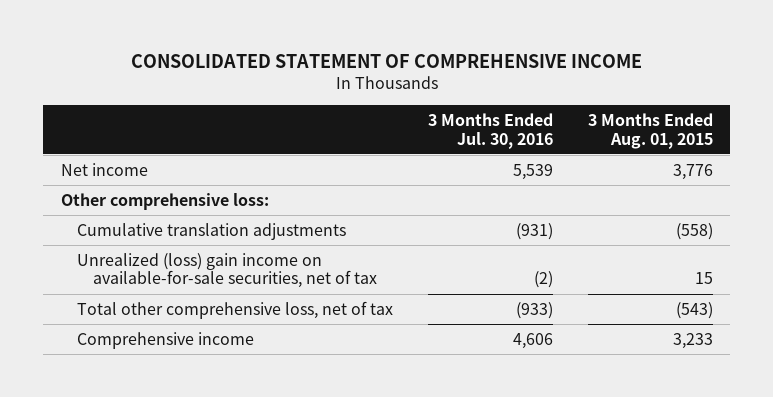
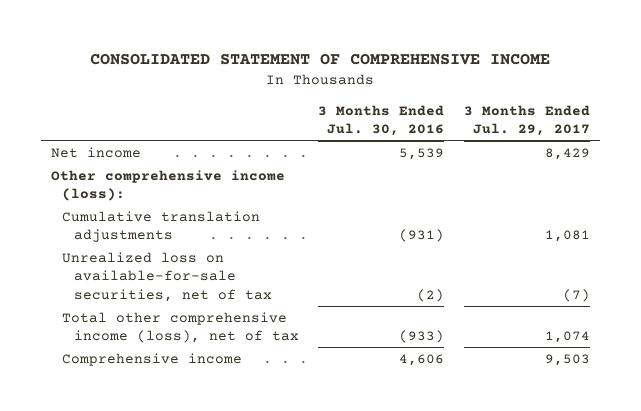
- | 3 Months Ended Jul. 30, 2016 | 3 Months Ended Aug. 01, 2015
+ | 3 Months Ended Jul. 30, 2016 | 3 Months Ended Jul. 29, 2017
- Other comprehensive loss:
+ Other comprehensive income (loss):
- Unrealized (loss) gain income on available-for-sale securities, net of tax | (2) | 15
- Total other comprehensive loss, net of tax | (933) | (543)
+ Unrealized loss on available-for-sale securities, net of tax | (2) | (7)
+ Total other comprehensive income (loss), net of tax | (933) | 1,074

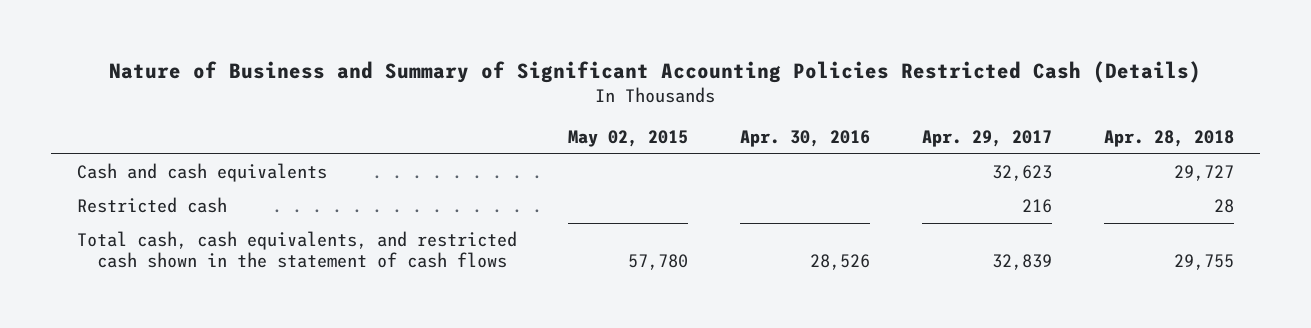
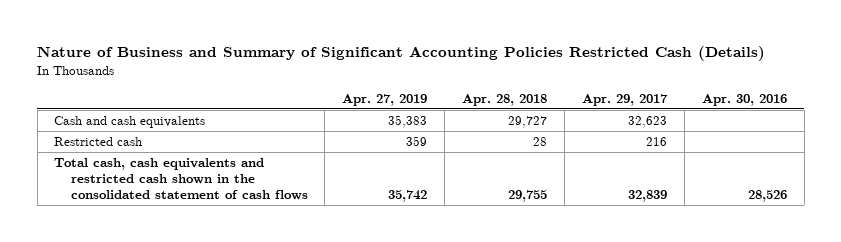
- | May 02, 2015 | Apr. 30, 2016 | Apr. 29, 2017 | Apr. 28, 2018
+ | Apr. 27, 2019 | Apr. 28, 2018 | Apr. 29, 2017 | Apr. 30, 2016
- Total cash, cash equivalents, and restricted cash shown in the statement of cash flows | 57,780 | 28,526 | 32,839 | 29,755
+ Total cash, cash equivalents and restricted cash shown in the consolidated statement of cash flows | 35,742 | 29,755 | 32,839 | 28,526

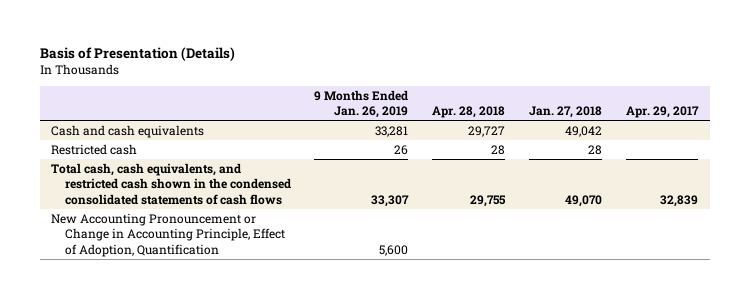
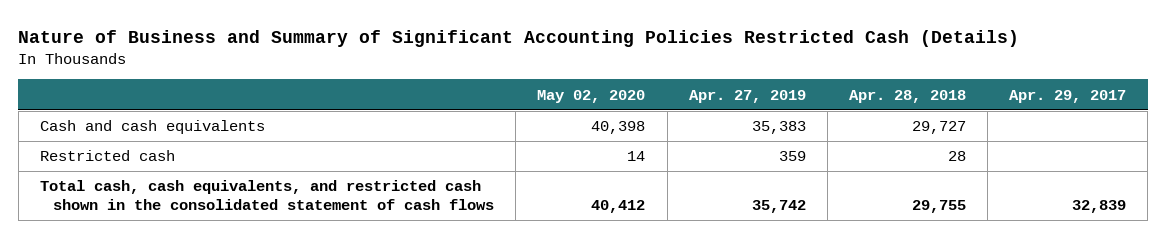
- Basis of Presentation (Details)
+ Nature of Business and Summary of Significant Accounting Policies Restricted Cash (Details)
- | 9 Months Ended Jan. 26, 2019 | Apr. 28, 2018 | Jan. 27, 2018 | Apr. 29, 2017
+ | May 02, 2020 | Apr. 27, 2019 | Apr. 28, 2018 | Apr. 29, 2017
- Total cash, cash equivalents, and restricted cash shown in the condensed consolidated statements of cash flows | 33,307 | 29,755 | 49,070 | 32,839
- New Accounting Pronouncement or Change in Accounting Principle, Effect of Adoption, Quantification | 5,600 | | |
+ Total cash, cash equivalents, and restricted cash shown in the consolidated statement of cash flows | 40,412 | 35,742 | 29,755 | 32,839

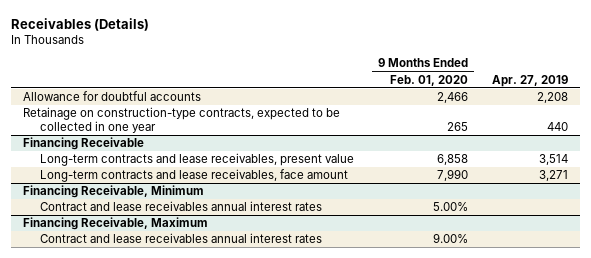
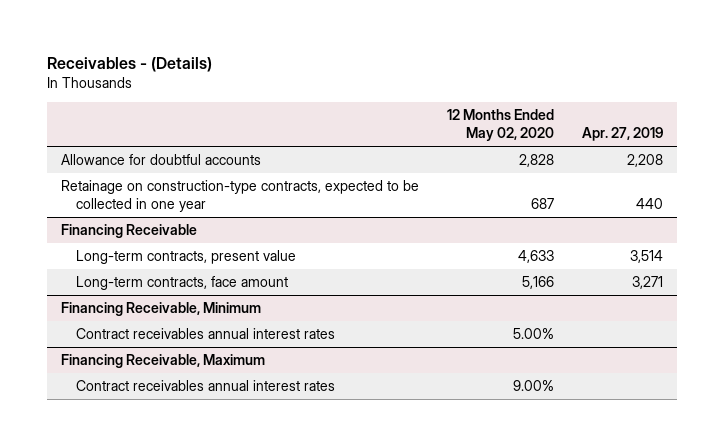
- Receivables (Details)
+ Receivables - (Details)
- | 9 Months Ended Feb. 01, 2020 | Apr. 27, 2019
+ | 12 Months Ended May 02, 2020 | Apr. 27, 2019
@ Financing Receivable
- Long-term contracts and lease receivables, present value | 6,858 | 3,514
- Long-term contracts and lease receivables, face amount | 7,990 | 3,271
+ Long-term contracts, present value | 4,633 | 3,514
+ Long-term contracts, face amount | 5,166 | 3,271
@ Financing Receivable, Minimum
- Contract and lease receivables annual interest rates | 5.00% |
+ Contract receivables annual interest rates | 5.00% |
@ Financing Receivable, Maximum
- Contract and lease receivables annual interest rates | 9.00% |
+ Contract receivables annual interest rates | 9.00% |

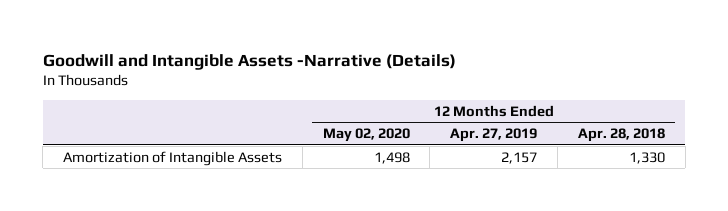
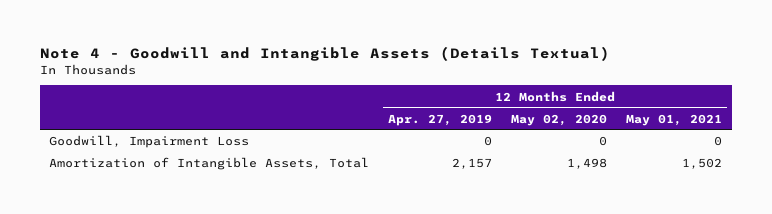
- Goodwill and Intangible Assets -Narrative (Details)
+ Note 4 - Goodwill and Intangible Assets (Details Textual)
- | 12 Months Ended May 02, 2020 | 12 Months Ended Apr. 27, 2019 | 12 Months Ended Apr. 28, 2018
+ | 12 Months Ended Apr. 27, 2019 | 12 Months Ended May 02, 2020 | 12 Months Ended May 01, 2021
- Amortization of Intangible Assets | 1,498 | 2,157 | 1,330
+ Goodwill, Impairment Loss | 0 | 0 | 0
+ Amortization of Intangible Assets, Total | 2,157 | 1,498 | 1,502

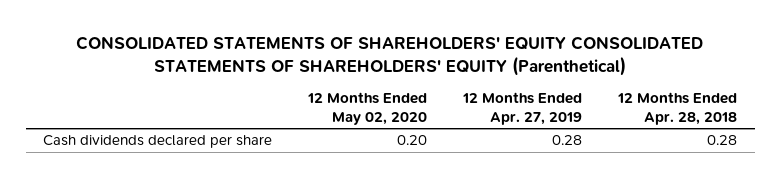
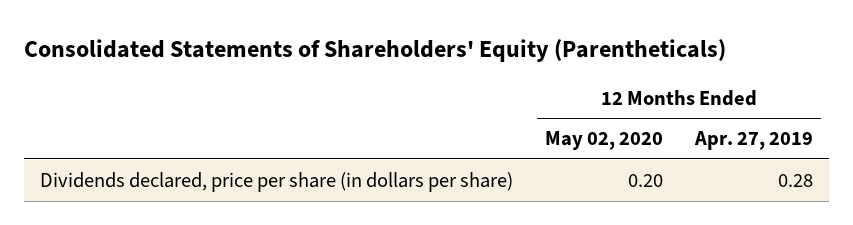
- CONSOLIDATED STATEMENTS OF SHAREHOLDERS' EQUITY CONSOLIDATED STATEMENTS OF SHAREHOLDERS' EQUITY (Parenthetical)
+ Consolidated Statements of Shareholders' Equity (Parentheticals)
- | 12 Months Ended May 02, 2020 | 12 Months Ended Apr. 27, 2019 | 12 Months Ended Apr. 28, 2018
+ | 12 Months Ended May 02, 2020 | 12 Months Ended Apr. 27, 2019
- Cash dividends declared per share | 0.20 | 0.28 | 0.28
+ Dividends declared, price per share (in dollars per share) | 0.20 | 0.28

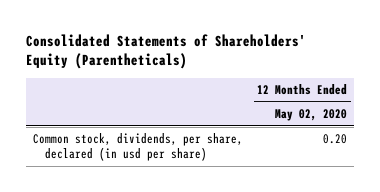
- | 12 Months Ended May 02, 2020 | 12 Months Ended Apr. 27, 2019
+ | 12 Months Ended May 02, 2020
- Dividends declared, price per share (in dollars per share) | 0.20 | 0.28
+ Common stock, dividends, per share, declared (in usd per share) | 0.20

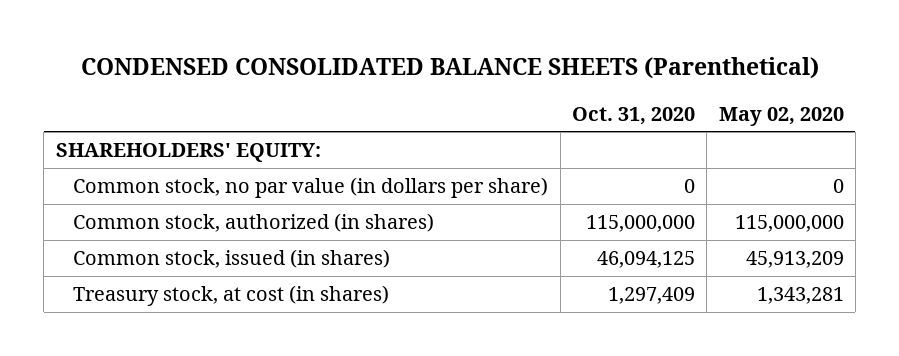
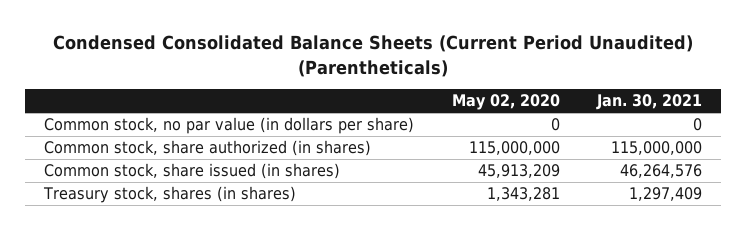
- CONDENSED CONSOLIDATED BALANCE SHEETS (Parenthetical)
+ Condensed Consolidated Balance Sheets (Current Period Unaudited) (Parentheticals)
- | Oct. 31, 2020 | May 02, 2020
+ | May 02, 2020 | Jan. 30, 2021
- SHAREHOLDERS' EQUITY:
- Common stock, authorized (in shares) | 115,000,000 | 115,000,000
- Common stock, issued (in shares) | 46,094,125 | 45,913,209
- Treasury stock, at cost (in shares) | 1,297,409 | 1,343,281
+ Common stock, share authorized (in shares) | 115,000,000 | 115,000,000
+ Common stock, share issued (in shares) | 45,913,209 | 46,264,576
+ Treasury stock, shares (in shares) | 1,343,281 | 1,297,409

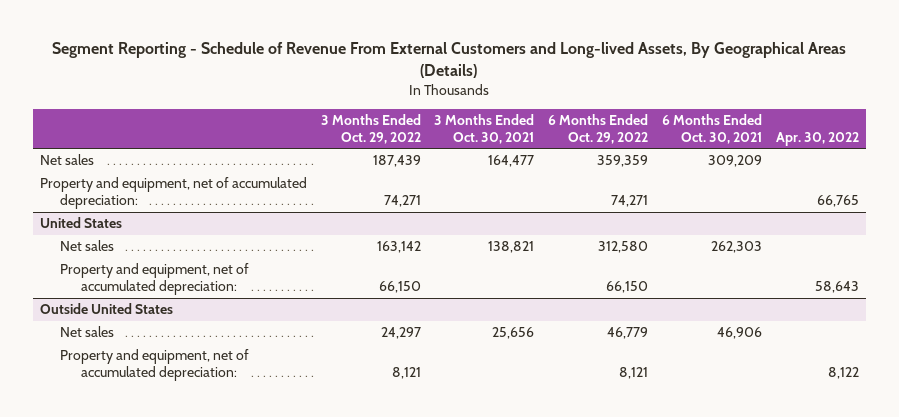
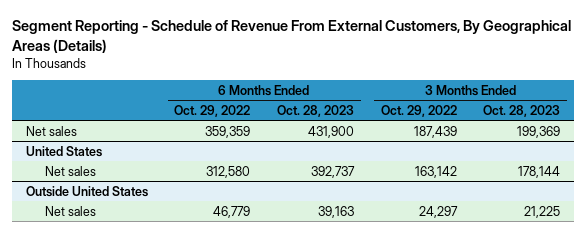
- Segment Reporting - Schedule of Revenue From External Customers and Long-lived Assets, By Geographical Areas (Details)
+ Segment Reporting - Schedule of Revenue From External Customers, By Geographical Areas (Details)
- | 3 Months Ended Oct. 29, 2022 | 3 Months Ended Oct. 30, 2021 | 6 Months Ended Oct. 29, 2022 | 6 Months Ended Oct. 30, 2021 | Apr. 30, 2022
+ | 6 Months Ended Oct. 29, 2022 | 6 Months Ended Oct. 28, 2023 | 3 Months Ended Oct. 29, 2022 | 3 Months Ended Oct. 28, 2023
- Property and equipment, net of accumulated depreciation: | 74,271 | | 74,271 | | 66,765
@ United States
- Property and equipment, net of accumulated depreciation: | 66,150 | | 66,150 | | 58,643
@ Outside United States
- Property and equipment, net of accumulated depreciation: | 8,121 | | 8,121 | | 8,122

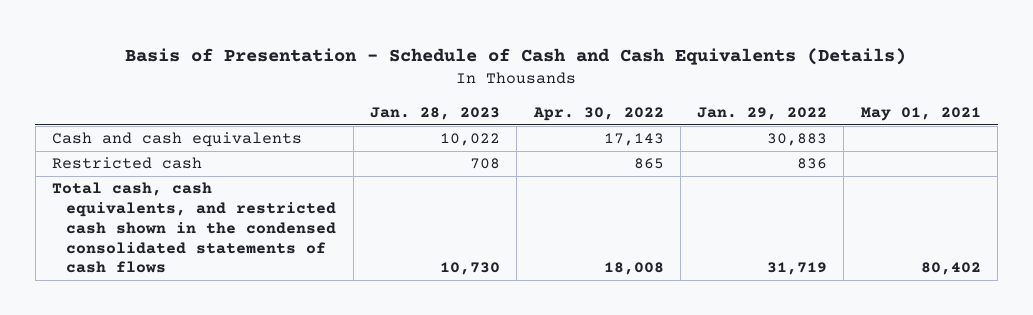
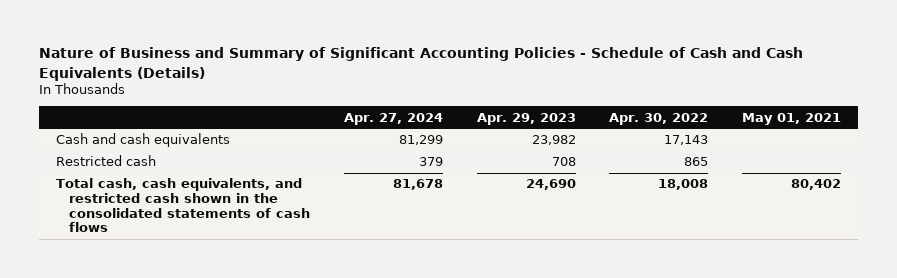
- Basis of Presentation - Schedule of Cash and Cash Equivalents (Details)
+ Nature of Business and Summary of Significant Accounting Policies - Schedule of Cash and Cash Equivalents (Details)
- | Jan. 28, 2023 | Apr. 30, 2022 | Jan. 29, 2022 | May 01, 2021
+ | Apr. 27, 2024 | Apr. 29, 2023 | Apr. 30, 2022 | May 01, 2021
- Total cash, cash equivalents, and restricted cash shown in the condensed consolidated statements of cash flows | 10,730 | 18,008 | 31,719 | 80,402
+ Total cash, cash equivalents, and restricted cash shown in the consolidated statements of cash flows | 81,678 | 24,690 | 18,008 | 80,402

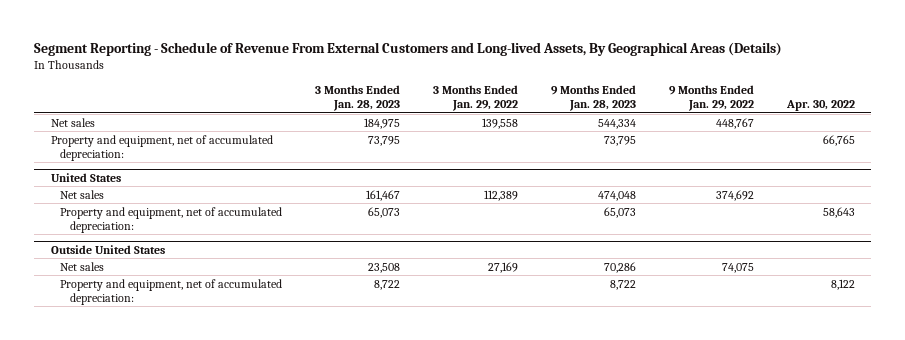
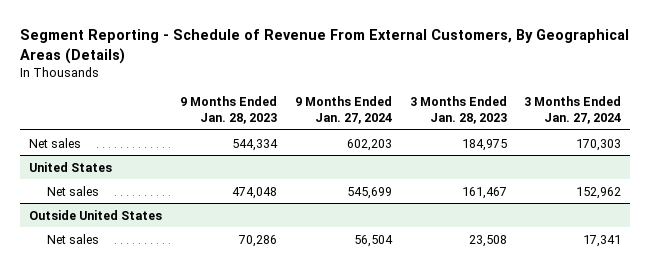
- Segment Reporting - Schedule of Revenue From External Customers and Long-lived Assets, By Geographical Areas (Details)
+ Segment Reporting - Schedule of Revenue From External Customers, By Geographical Areas (Details)
- | 3 Months Ended Jan. 28, 2023 | 3 Months Ended Jan. 29, 2022 | 9 Months Ended Jan. 28, 2023 | 9 Months Ended Jan. 29, 2022 | Apr. 30, 2022
+ | 9 Months Ended Jan. 28, 2023 | 9 Months Ended Jan. 27, 2024 | 3 Months Ended Jan. 28, 2023 | 3 Months Ended Jan. 27, 2024
- Property and equipment, net of accumulated depreciation: | 73,795 | | 73,795 | | 66,765
@ United States
- Property and equipment, net of accumulated depreciation: | 65,073 | | 65,073 | | 58,643
@ Outside United States
- Property and equipment, net of accumulated depreciation: | 8,722 | | 8,722 | | 8,122

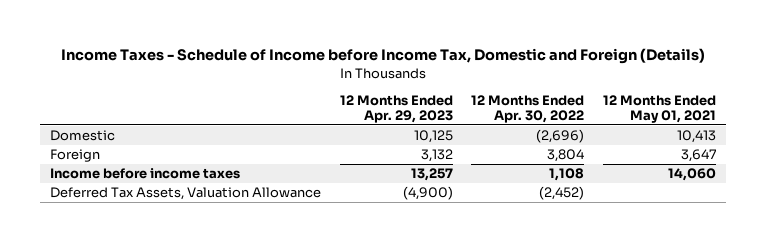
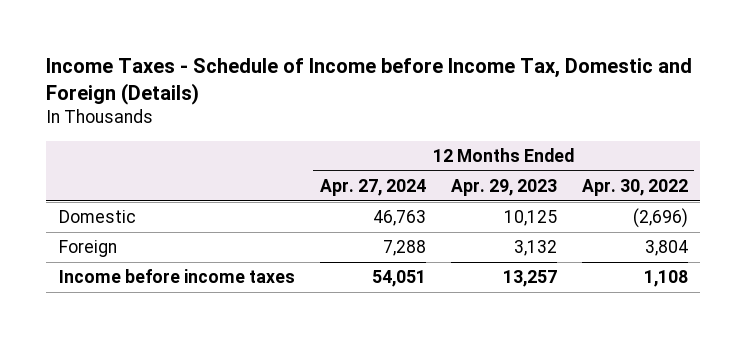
- | 12 Months Ended Apr. 29, 2023 | 12 Months Ended Apr. 30, 2022 | 12 Months Ended May 01, 2021
+ | 12 Months Ended Apr. 27, 2024 | 12 Months Ended Apr. 29, 2023 | 12 Months Ended Apr. 30, 2022
- Deferred Tax Assets, Valuation Allowance | (4,900) | (2,452) |

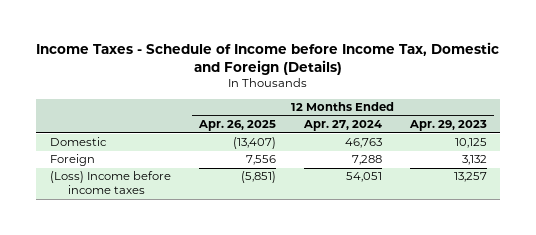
- | 12 Months Ended Apr. 27, 2024 | 12 Months Ended Apr. 29, 2023 | 12 Months Ended Apr. 30, 2022
+ | 12 Months Ended Apr. 26, 2025 | 12 Months Ended Apr. 27, 2024 | 12 Months Ended Apr. 29, 2023
- Income before income taxes | 54,051 | 13,257 | 1,108
+ (Loss) Income before income taxes | (5,851) | 54,051 | 13,257

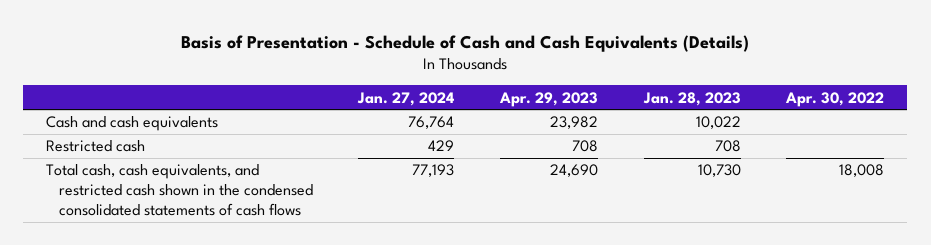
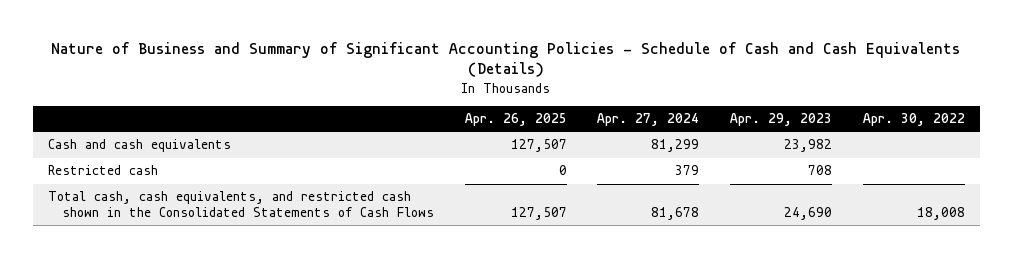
- Basis of Presentation - Schedule of Cash and Cash Equivalents (Details)
+ Nature of Business and Summary of Significant Accounting Policies - Schedule of Cash and Cash Equivalents (Details)
- | Jan. 27, 2024 | Apr. 29, 2023 | Jan. 28, 2023 | Apr. 30, 2022
+ | Apr. 26, 2025 | Apr. 27, 2024 | Apr. 29, 2023 | Apr. 30, 2022
- Total cash, cash equivalents, and restricted cash shown in the condensed consolidated statements of cash flows | 77,193 | 24,690 | 10,730 | 18,008
+ Total cash, cash equivalents, and restricted cash shown in the Consolidated Statements of Cash Flows | 127,507 | 81,678 | 24,690 | 18,008

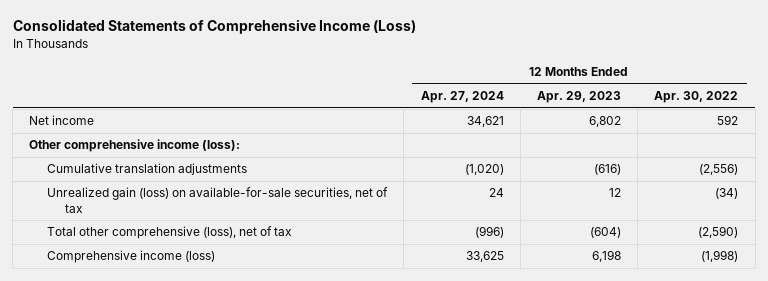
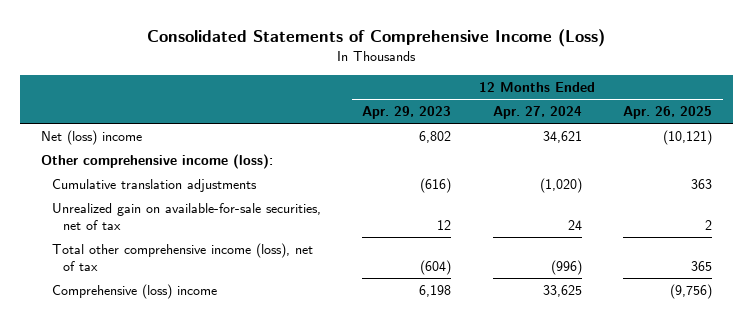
- | 12 Months Ended Apr. 27, 2024 | 12 Months Ended Apr. 29, 2023 | 12 Months Ended Apr. 30, 2022
+ | 12 Months Ended Apr. 29, 2023 | 12 Months Ended Apr. 27, 2024 | 12 Months Ended Apr. 26, 2025
- Net income | 34,621 | 6,802 | 592
+ Net (loss) income | 6,802 | 34,621 | (10,121)
- Unrealized gain (loss) on available-for-sale securities, net of tax | 24 | 12 | (34)
- Total other comprehensive (loss), net of tax | (996) | (604) | (2,590)
- Comprehensive income (loss) | 33,625 | 6,198 | (1,998)
+ Unrealized gain on available-for-sale securities, net of tax | 12 | 24 | 2
+ Total other comprehensive income (loss), net of tax | (604) | (996) | 365
+ Comprehensive (loss) income | 6,198 | 33,625 | (9,756)

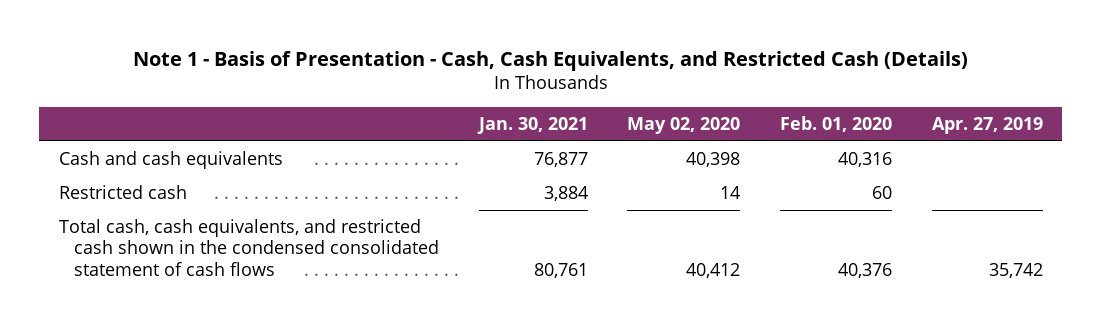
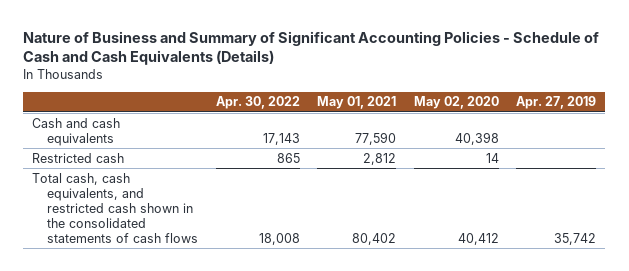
- Note 1 - Basis of Presentation - Cash, Cash Equivalents, and Restricted Cash (Details)
+ Nature of Business and Summary of Significant Accounting Policies - Schedule of Cash and Cash Equivalents (Details)
- | Jan. 30, 2021 | May 02, 2020 | Feb. 01, 2020 | Apr. 27, 2019
+ | Apr. 30, 2022 | May 01, 2021 | May 02, 2020 | Apr. 27, 2019
- Total cash, cash equivalents, and restricted cash shown in the condensed consolidated statement of cash flows | 80,761 | 40,412 | 40,376 | 35,742
+ Total cash, cash equivalents, and restricted cash shown in the consolidated statements of cash flows | 18,008 | 80,402 | 40,412 | 35,742

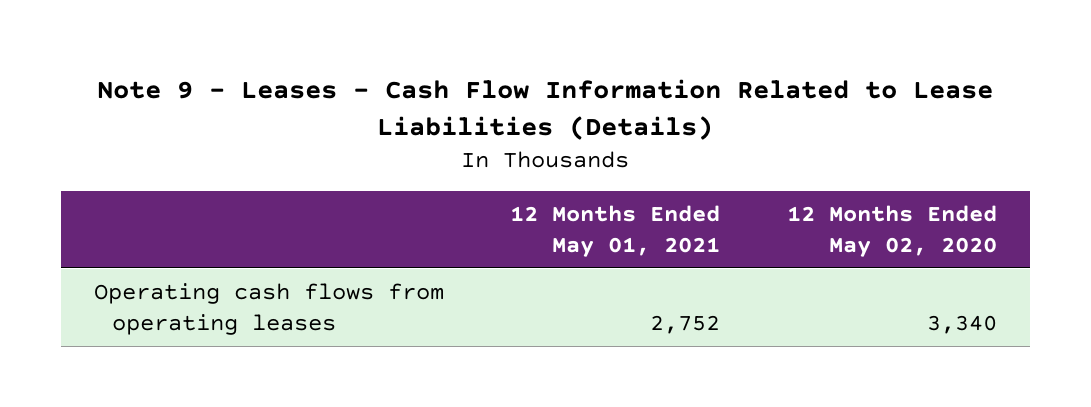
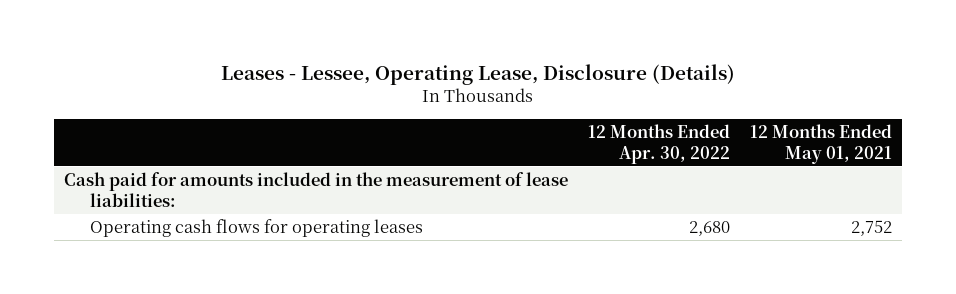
- Note 9 - Leases - Cash Flow Information Related to Lease Liabilities (Details)
+ Leases - Lessee, Operating Lease, Disclosure (Details)
- | 12 Months Ended May 01, 2021 | 12 Months Ended May 02, 2020
+ | 12 Months Ended Apr. 30, 2022 | 12 Months Ended May 01, 2021
- Operating cash flows from operating leases | 2,752 | 3,340
+ Cash paid for amounts included in the measurement of lease liabilities:
+ Operating cash flows for operating leases | 2,680 | 2,752

